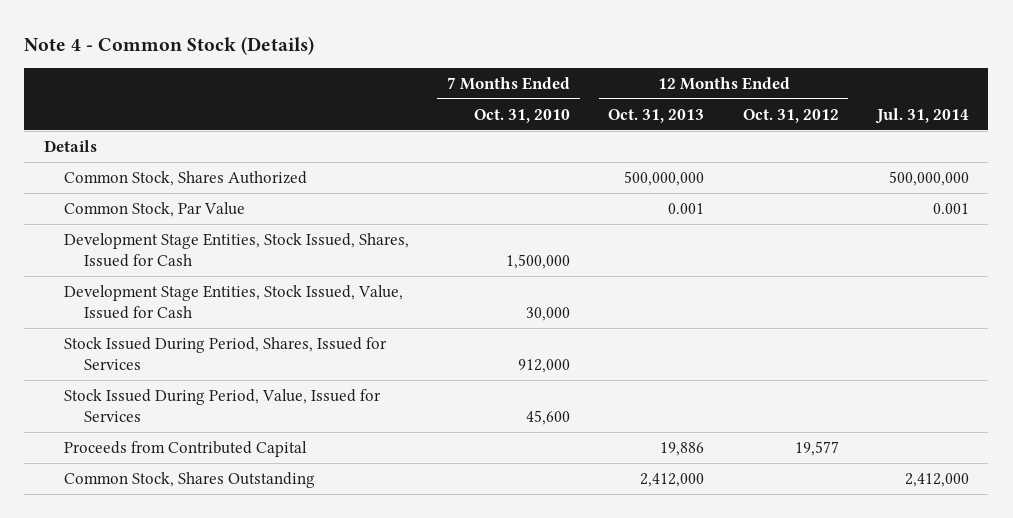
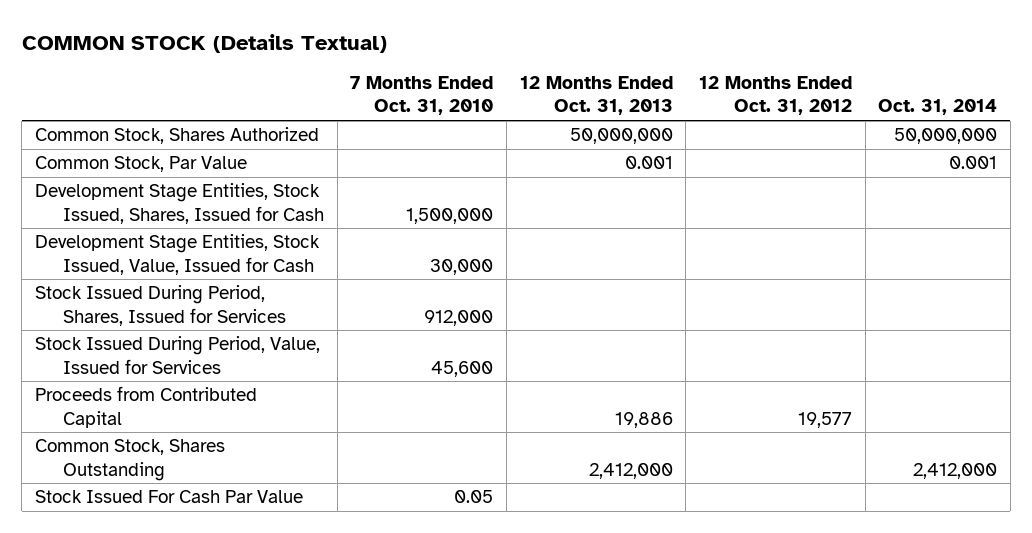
- Note 4 - Common Stock (Details)
+ COMMON STOCK (Details Textual)
- | 7 Months Ended Oct. 31, 2010 | 12 Months Ended Oct. 31, 2013 | 12 Months Ended Oct. 31, 2012 | Jul. 31, 2014
+ | 7 Months Ended Oct. 31, 2010 | 12 Months Ended Oct. 31, 2013 | 12 Months Ended Oct. 31, 2012 | Oct. 31, 2014
- Details
- Common Stock, Shares Authorized | | 500,000,000 | | 500,000,000
+ Common Stock, Shares Authorized | | 50,000,000 | | 50,000,000
+ Stock Issued For Cash Par Value | 0.05 | | |

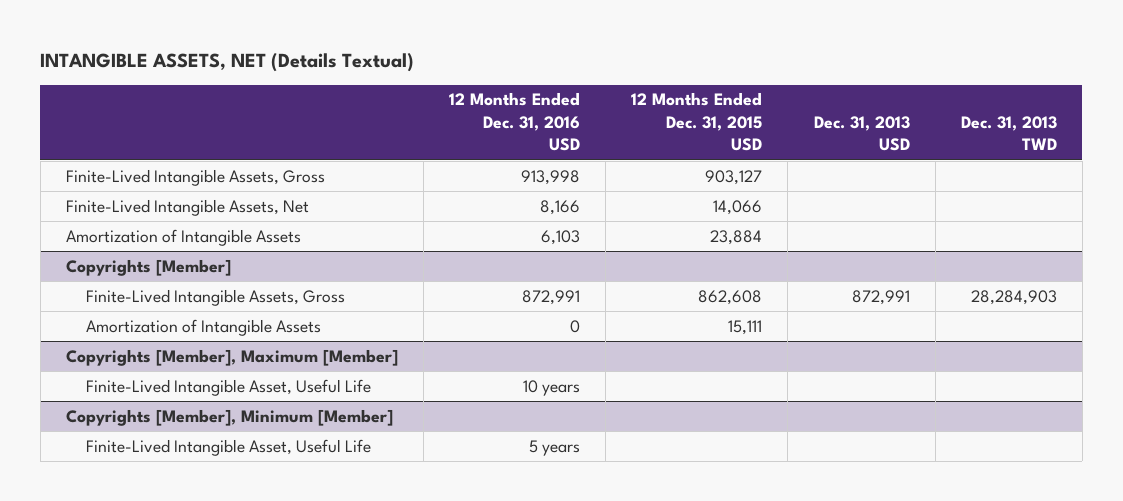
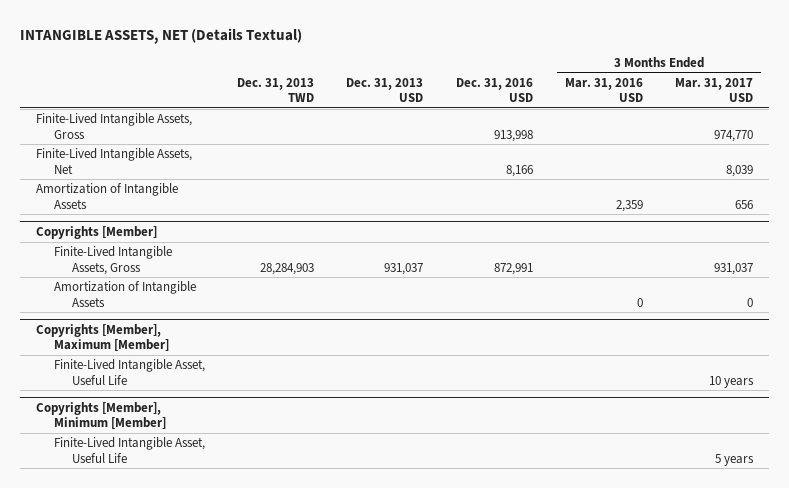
- | 12 Months Ended Dec. 31, 2016 USD | 12 Months Ended Dec. 31, 2015 USD | Dec. 31, 2013 USD | Dec. 31, 2013 TWD
+ | Dec. 31, 2013 TWD | Dec. 31, 2013 USD | Dec. 31, 2016 USD | 3 Months Ended Mar. 31, 2016 USD | 3 Months Ended Mar. 31, 2017 USD
@ Copyrights [Member]
- Finite-Lived Intangible Assets, Gross | 872,991 | 862,608 | 872,991 | 28,284,903
+ Finite-Lived Intangible Assets, Gross | 28,284,903 | 931,037 | 872,991 | | 931,037

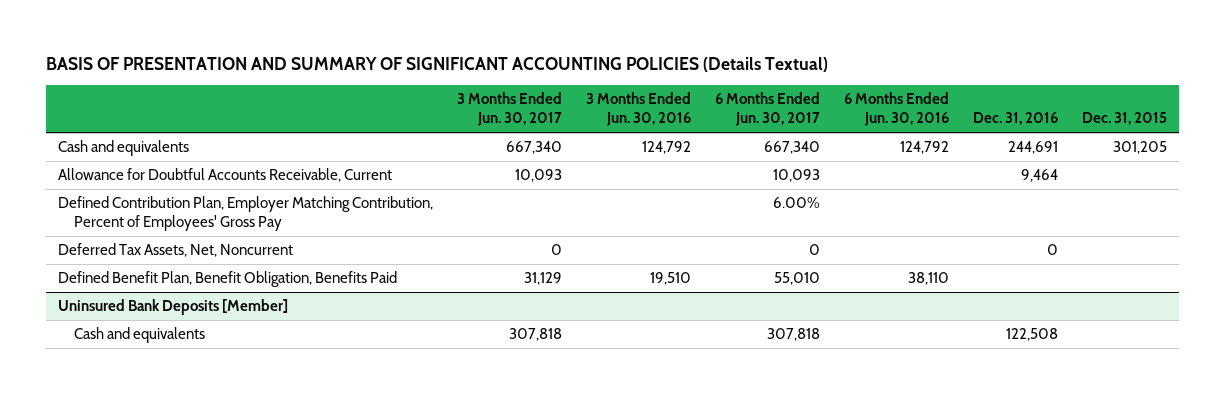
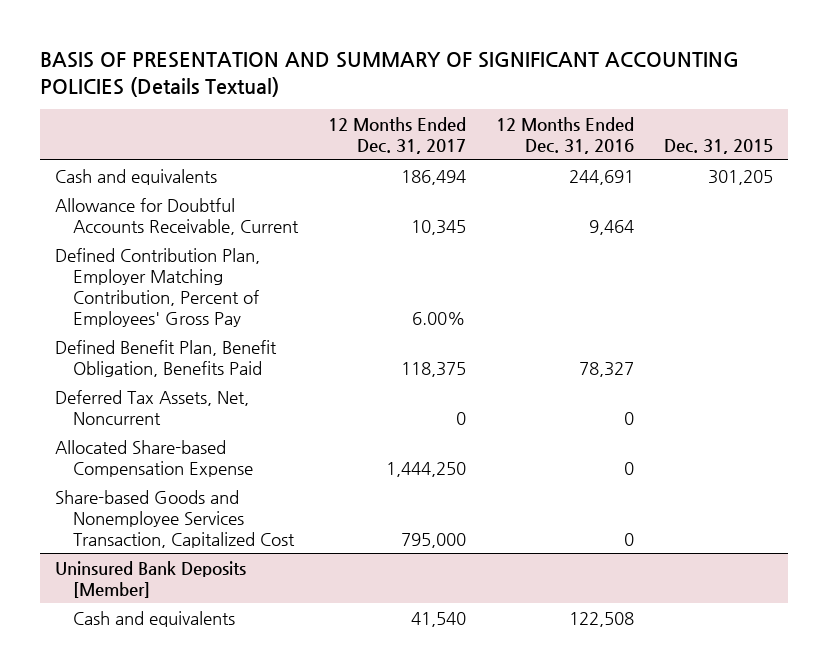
- | 3 Months Ended Jun. 30, 2017 | 3 Months Ended Jun. 30, 2016 | 6 Months Ended Jun. 30, 2017 | 6 Months Ended Jun. 30, 2016 | Dec. 31, 2016 | Dec. 31, 2015
+ | 12 Months Ended Dec. 31, 2017 | 12 Months Ended Dec. 31, 2016 | Dec. 31, 2015
moved down: Deferred Tax Assets, Net, Noncurrent | 0 | 0 |
+ Allocated Share-based Compensation Expense | 1,444,250 | 0 |
+ Share-based Goods and Nonemployee Services Transaction, Capitalized Cost | 795,000 | 0 |

